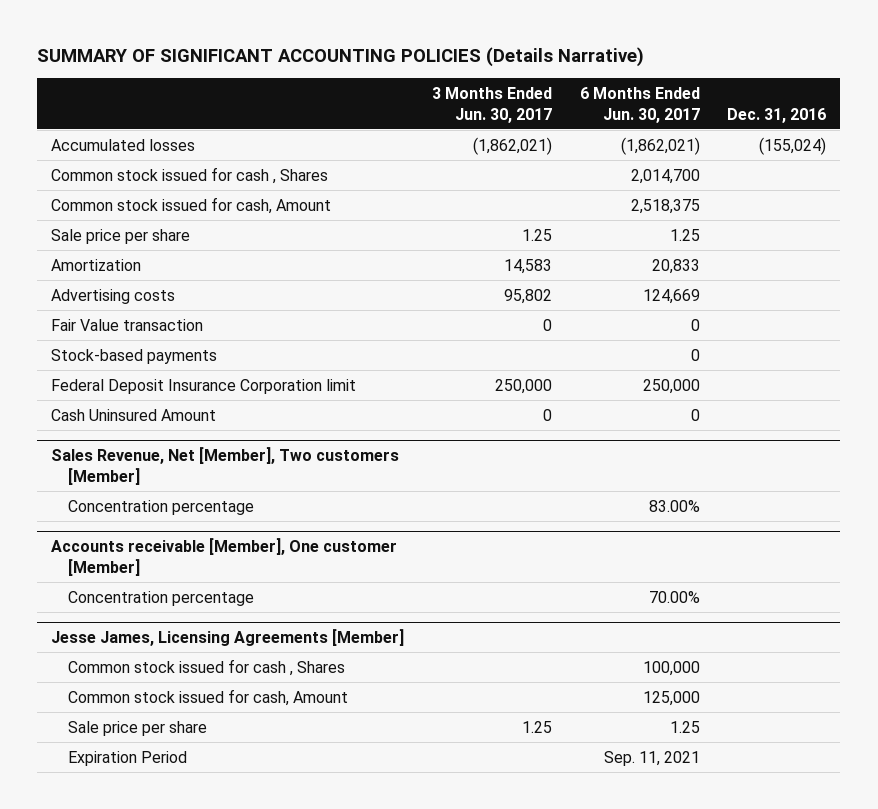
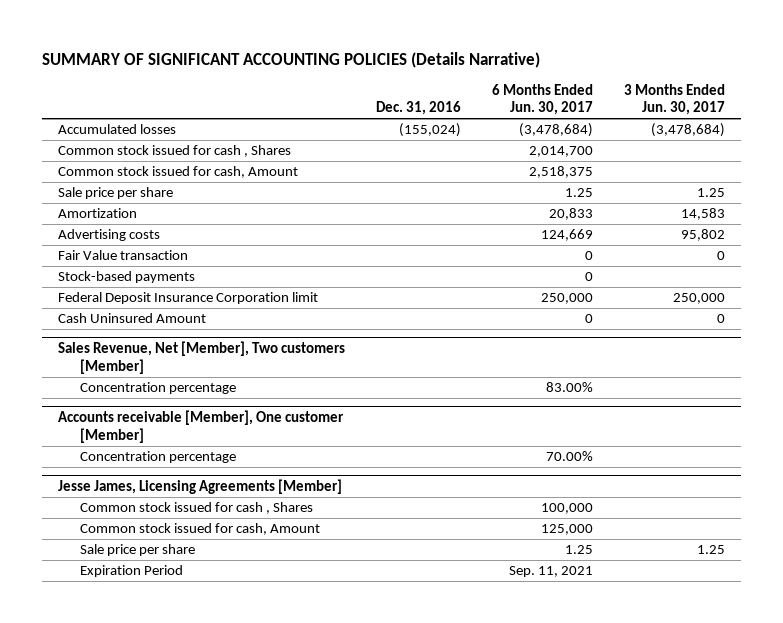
- | 3 Months Ended Jun. 30, 2017 | 6 Months Ended Jun. 30, 2017 | Dec. 31, 2016
+ | Dec. 31, 2016 | 6 Months Ended Jun. 30, 2017 | 3 Months Ended Jun. 30, 2017
- Accumulated losses | (1,862,021) | (1,862,021) | (155,024)
+ Accumulated losses | (155,024) | (3,478,684) | (3,478,684)

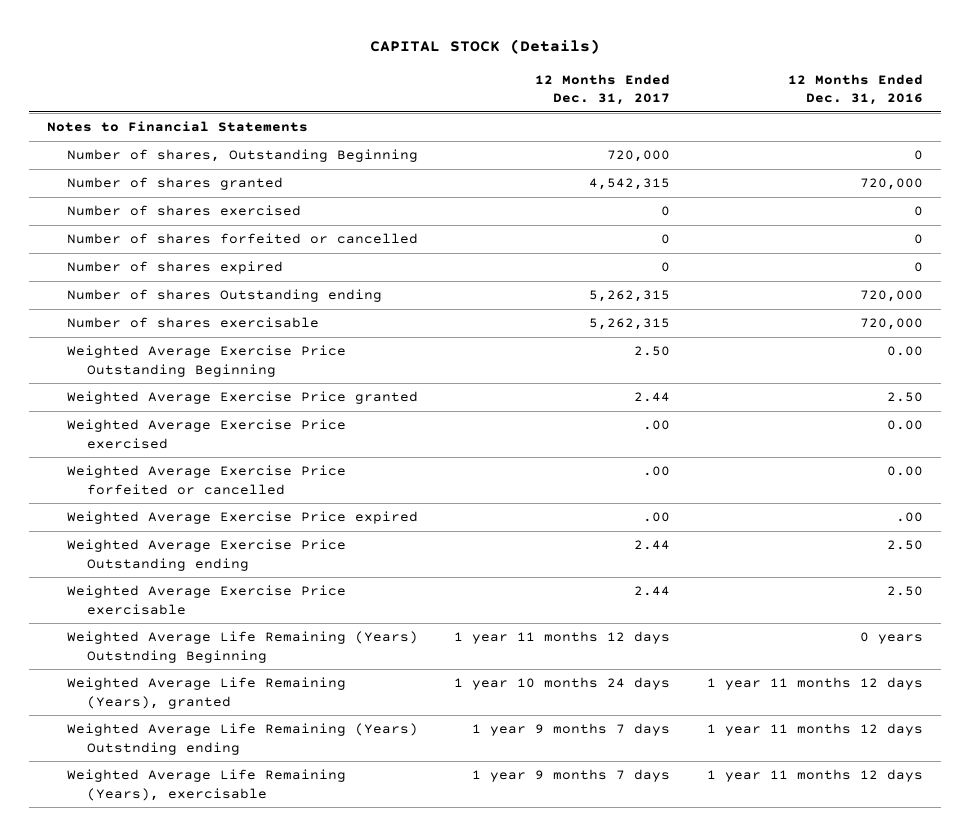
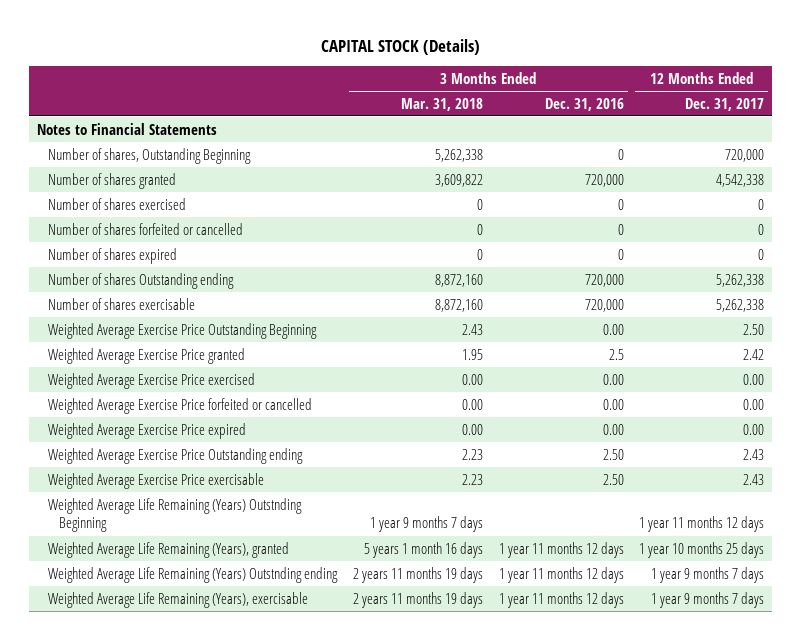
- | 12 Months Ended Dec. 31, 2017 | 12 Months Ended Dec. 31, 2016
+ | 3 Months Ended Mar. 31, 2018 | 3 Months Ended Dec. 31, 2016 | 12 Months Ended Dec. 31, 2017
- Number of shares granted | 4,542,315 | 720,000
+ Number of shares granted | 3,609,822 | 720,000 | 4,542,338
- Number of shares Outstanding ending | 5,262,315 | 720,000
- Number of shares exercisable | 5,262,315 | 720,000
+ Number of shares Outstanding ending | 8,872,160 | 720,000 | 5,262,338
+ Number of shares exercisable | 8,872,160 | 720,000 | 5,262,338
- Weighted Average Exercise Price granted | 2.44 | 2.50
- Weighted Average Exercise Price exercised | .00 | 0.00
- Weighted Average Exercise Price forfeited or cancelled | .00 | 0.00
- Weighted Average Exercise Price expired | .00 | .00
- Weighted Average Exercise Price Outstanding ending | 2.44 | 2.50
- Weighted Average Exercise Price exercisable | 2.44 | 2.50
+ Weighted Average Exercise Price granted | 1.95 | 2.5 | 2.42
+ Weighted Average Exercise Price exercised | 0.00 | 0.00 | 0.00
+ Weighted Average Exercise Price forfeited or cancelled | 0.00 | 0.00 | 0.00
+ Weighted Average Exercise Price expired | 0.00 | 0.00 | 0.00
+ Weighted Average Exercise Price Outstanding ending | 2.23 | 2.50 | 2.43
+ Weighted Average Exercise Price exercisable | 2.23 | 2.50 | 2.43
- Weighted Average Life Remaining (Years), granted | 1 year 10 months 24 days | 1 year 11 months 12 days
+ Weighted Average Life Remaining (Years), granted | 5 years 1 month 16 days | 1 year 11 months 12 days | 1 year 10 months 25 days

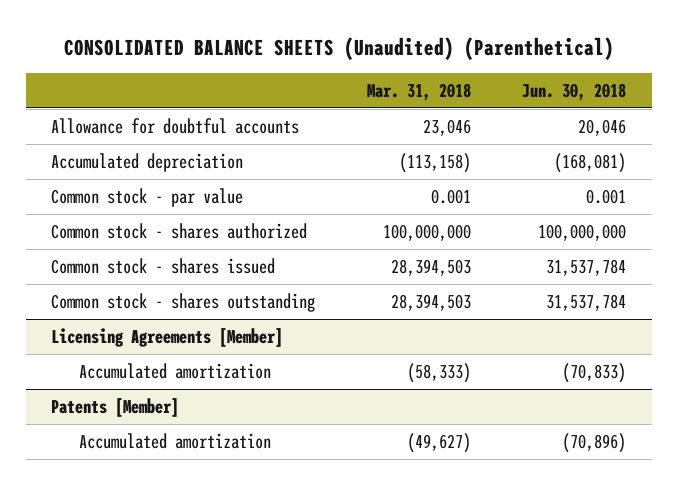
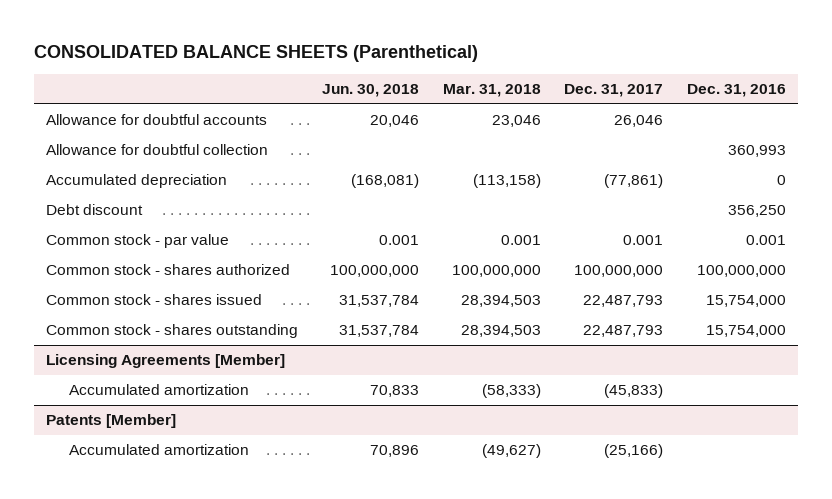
- CONSOLIDATED BALANCE SHEETS (Unaudited) (Parenthetical)
+ CONSOLIDATED BALANCE SHEETS (Parenthetical)
- | Mar. 31, 2018 | Jun. 30, 2018
+ | Jun. 30, 2018 | Mar. 31, 2018 | Dec. 31, 2017 | Dec. 31, 2016
+ Allowance for doubtful collection | | | | 360,993
+ Debt discount | | | | 356,250
@ Licensing Agreements [Member]
- Accumulated amortization | (58,333) | (70,833)
+ Accumulated amortization | 70,833 | (58,333) | (45,833) |
@ Patents [Member]
- Accumulated amortization | (49,627) | (70,896)
+ Accumulated amortization | 70,896 | (49,627) | (25,166) |

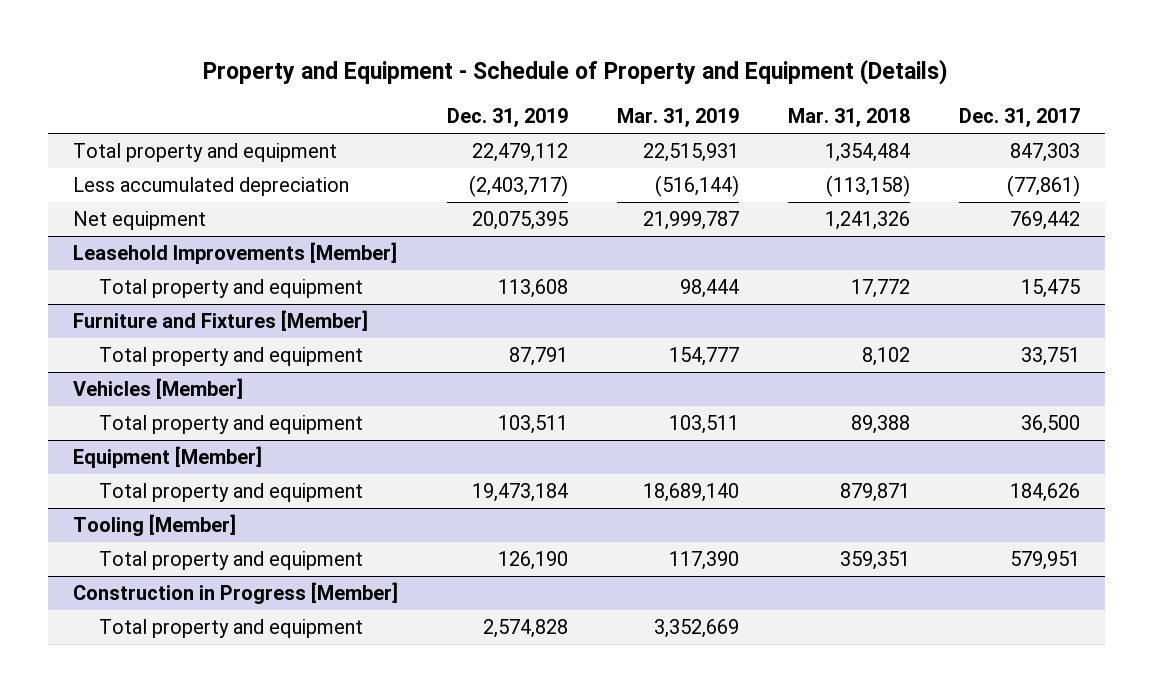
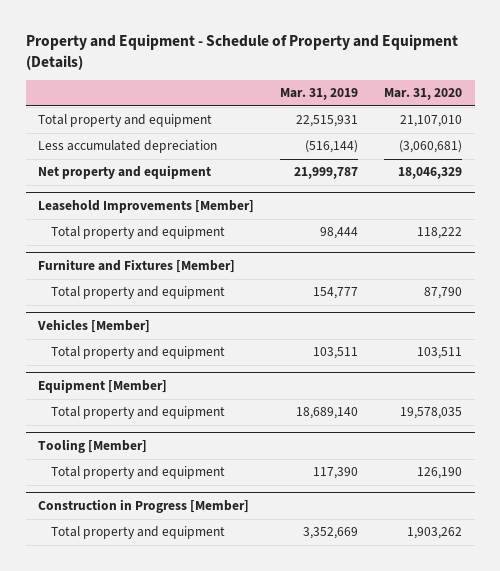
- | Dec. 31, 2019 | Mar. 31, 2019 | Mar. 31, 2018 | Dec. 31, 2017
+ | Mar. 31, 2019 | Mar. 31, 2020
- Net equipment | 20,075,395 | 21,999,787 | 1,241,326 | 769,442
+ Net property and equipment | 21,999,787 | 18,046,329

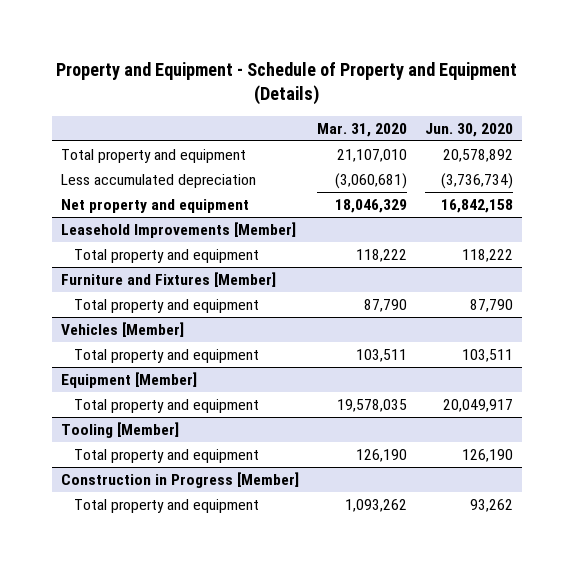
- | Mar. 31, 2019 | Mar. 31, 2020
+ | Mar. 31, 2020 | Jun. 30, 2020
@ Construction in Progress [Member]
- Total property and equipment | 3,352,669 | 1,903,262
+ Total property and equipment | 1,093,262 | 93,262

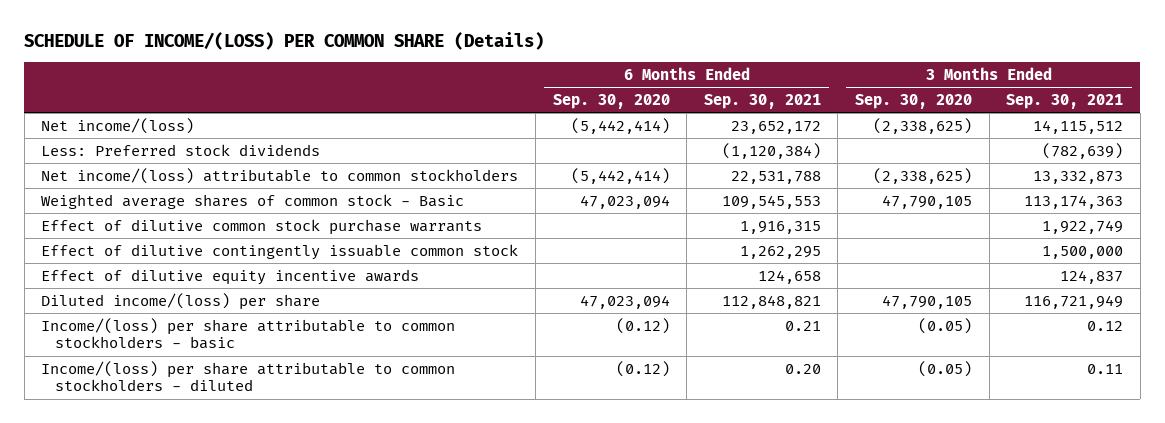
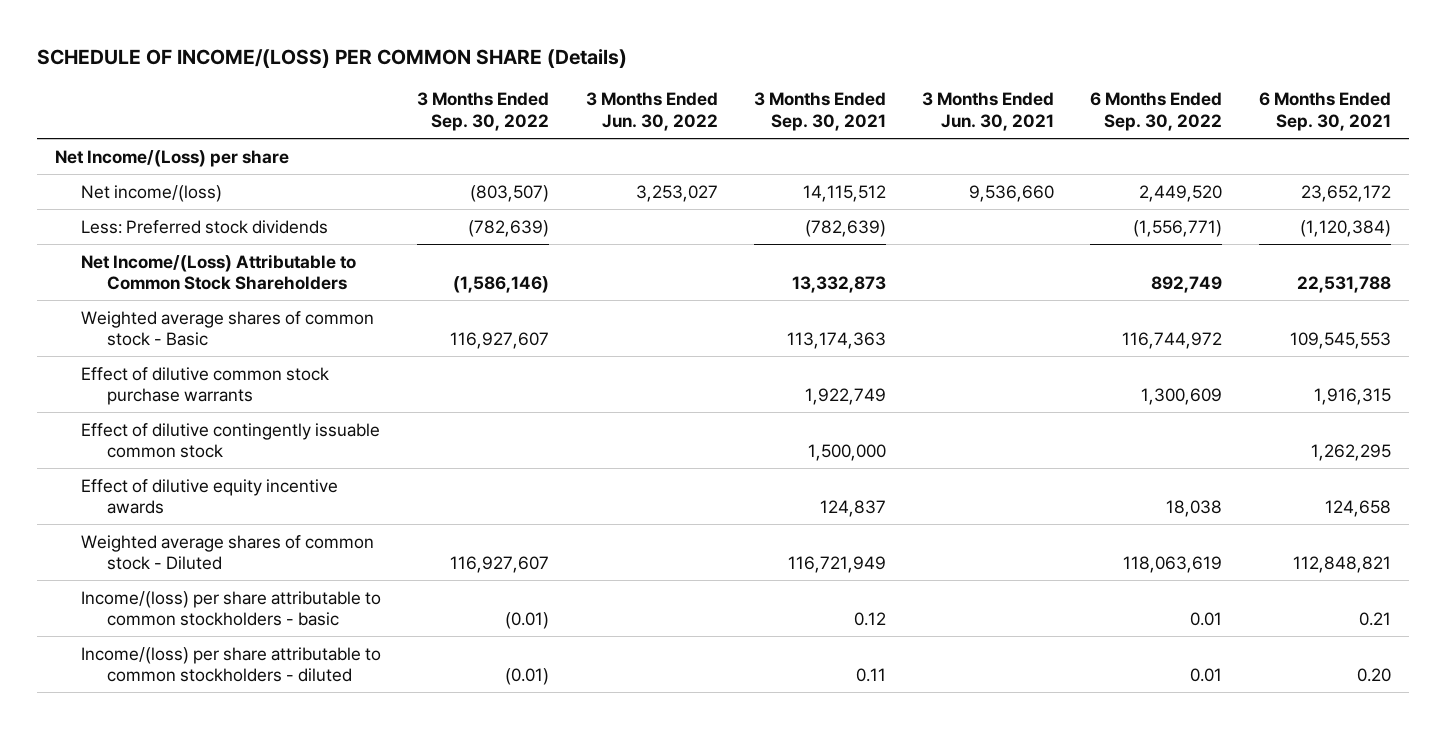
- | 6 Months Ended Sep. 30, 2020 | 6 Months Ended Sep. 30, 2021 | 3 Months Ended Sep. 30, 2020 | 3 Months Ended Sep. 30, 2021
+ | 3 Months Ended Sep. 30, 2022 | 3 Months Ended Jun. 30, 2022 | 3 Months Ended Sep. 30, 2021 | 3 Months Ended Jun. 30, 2021 | 6 Months Ended Sep. 30, 2022 | 6 Months Ended Sep. 30, 2021
+ Net Income/(Loss) per share
- Net income/(loss) attributable to common stockholders | (5,442,414) | 22,531,788 | (2,338,625) | 13,332,873
+ Net Income/(Loss) Attributable to Common Stock Shareholders | (1,586,146) | | 13,332,873 | | 892,749 | 22,531,788
- Diluted income/(loss) per share | 47,023,094 | 112,848,821 | 47,790,105 | 116,721,949
+ Weighted average shares of common stock - Diluted | 116,927,607 | | 116,721,949 | | 118,063,619 | 112,848,821

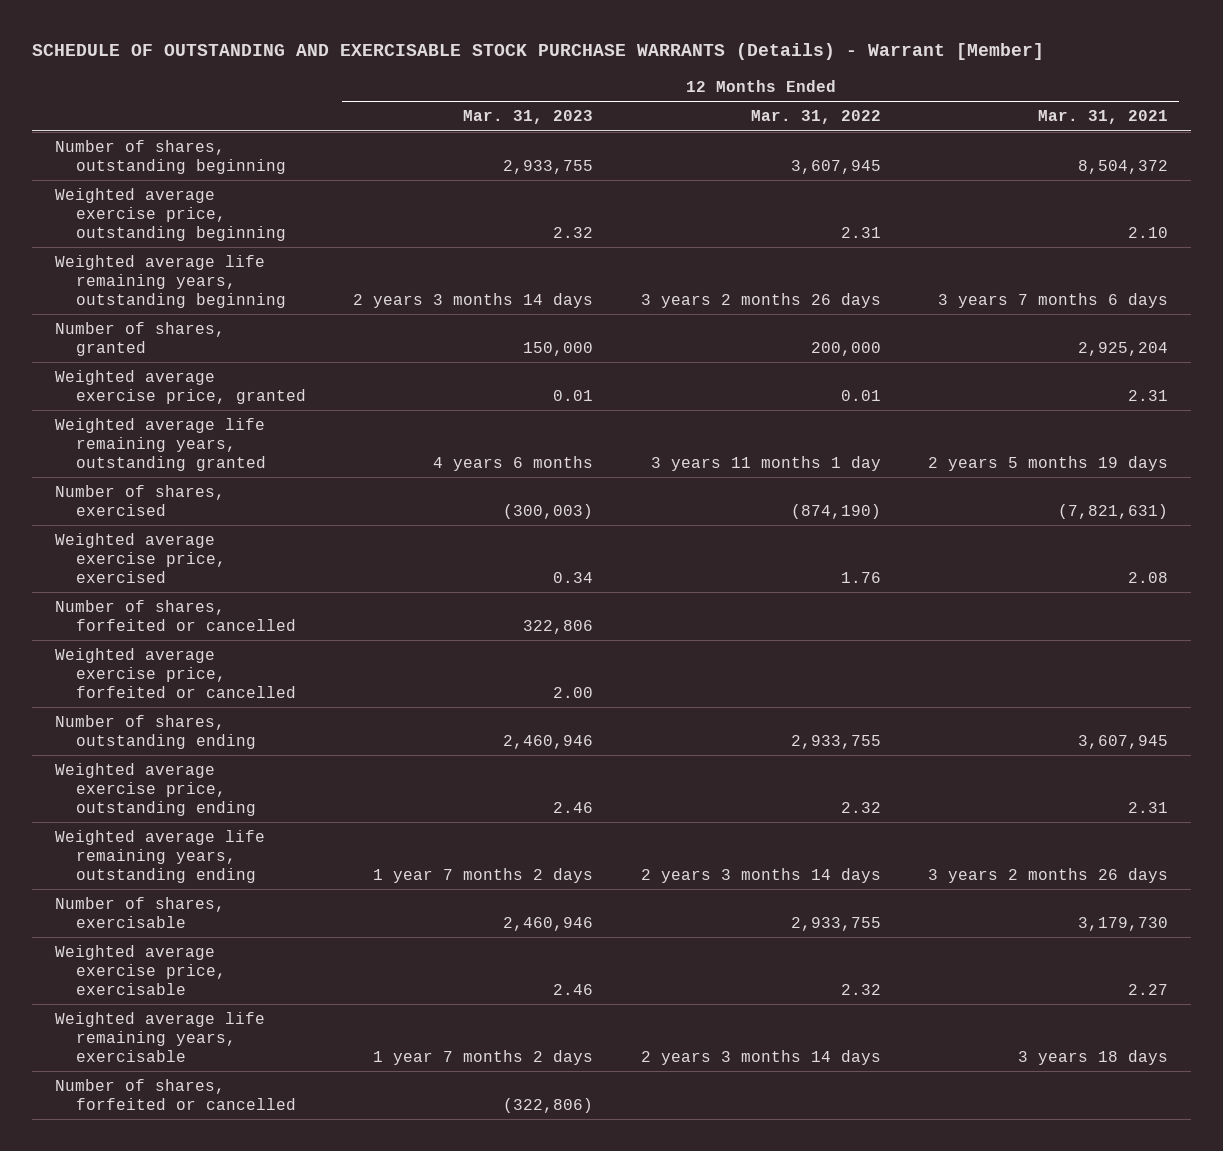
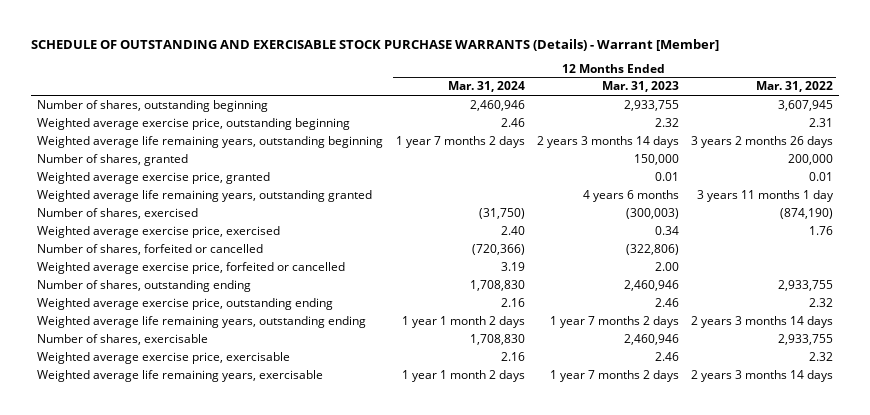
- | 12 Months Ended Mar. 31, 2023 | 12 Months Ended Mar. 31, 2022 | 12 Months Ended Mar. 31, 2021
+ | 12 Months Ended Mar. 31, 2024 | 12 Months Ended Mar. 31, 2023 | 12 Months Ended Mar. 31, 2022
- Number of shares, forfeited or cancelled | 322,806 | |
moved up: Number of shares, forfeited or cancelled | (720,366) | (322,806) |

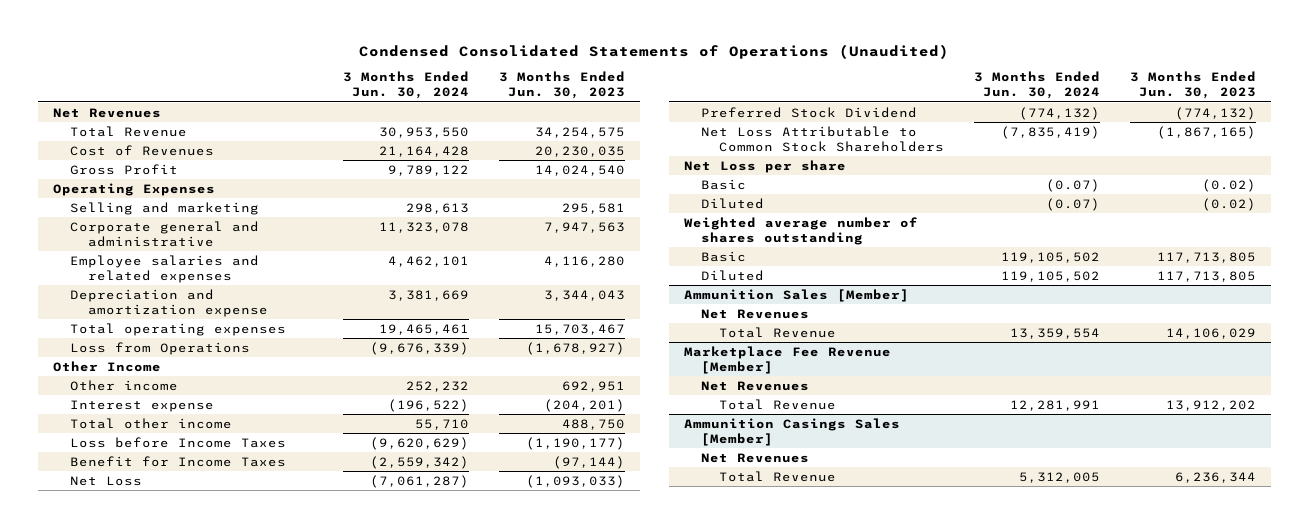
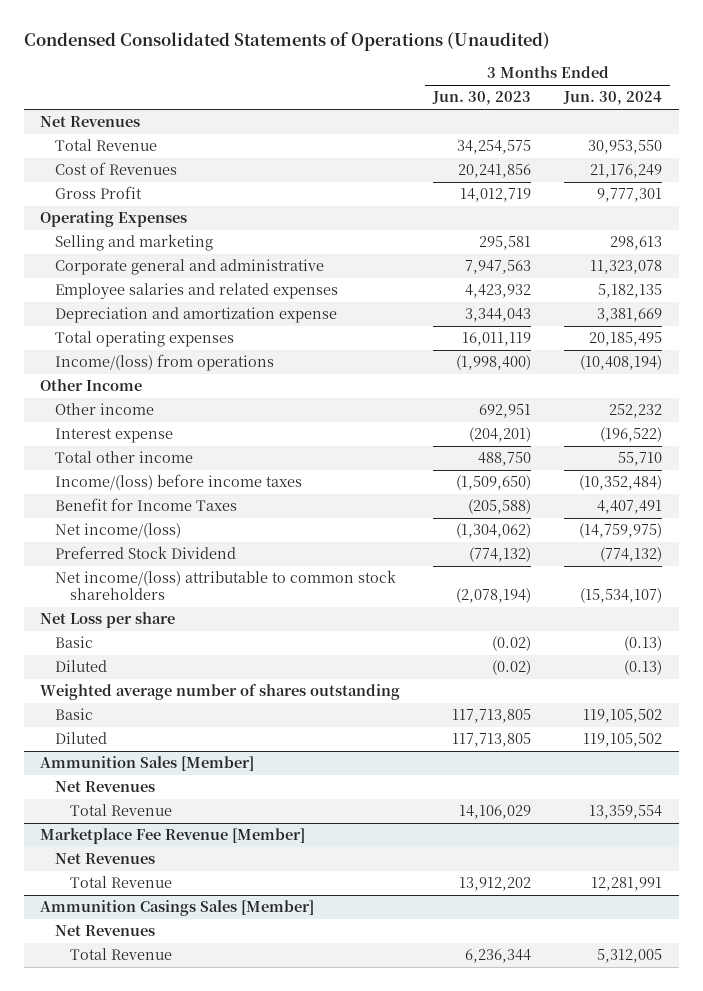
- | 3 Months Ended Jun. 30, 2024 | 3 Months Ended Jun. 30, 2023
+ | 3 Months Ended Jun. 30, 2023 | 3 Months Ended Jun. 30, 2024
- Cost of Revenues | 21,164,428 | 20,230,035
- Gross Profit | 9,789,122 | 14,024,540
+ Cost of Revenues | 20,241,856 | 21,176,249
+ Gross Profit | 14,012,719 | 9,777,301
- Employee salaries and related expenses | 4,462,101 | 4,116,280
+ Employee salaries and related expenses | 4,423,932 | 5,182,135
- Total operating expenses | 19,465,461 | 15,703,467
- Loss from Operations | (9,676,339) | (1,678,927)
+ Total operating expenses | 16,011,119 | 20,185,495
+ Income/(loss) from operations | (1,998,400) | (10,408,194)
- Loss before Income Taxes | (9,620,629) | (1,190,177)
- Benefit for Income Taxes | (2,559,342) | (97,144)
- Net Loss | (7,061,287) | (1,093,033)
+ Income/(loss) before income taxes | (1,509,650) | (10,352,484)
+ Benefit for Income Taxes | (205,588) | 4,407,491
+ Net income/(loss) | (1,304,062) | (14,759,975)
- Net Loss Attributable to Common Stock Shareholders | (7,835,419) | (1,867,165)
+ Net income/(loss) attributable to common stock shareholders | (2,078,194) | (15,534,107)
- Basic | (0.07) | (0.02)
- Diluted | (0.07) | (0.02)
+ Basic | (0.02) | (0.13)
+ Diluted | (0.02) | (0.13)

